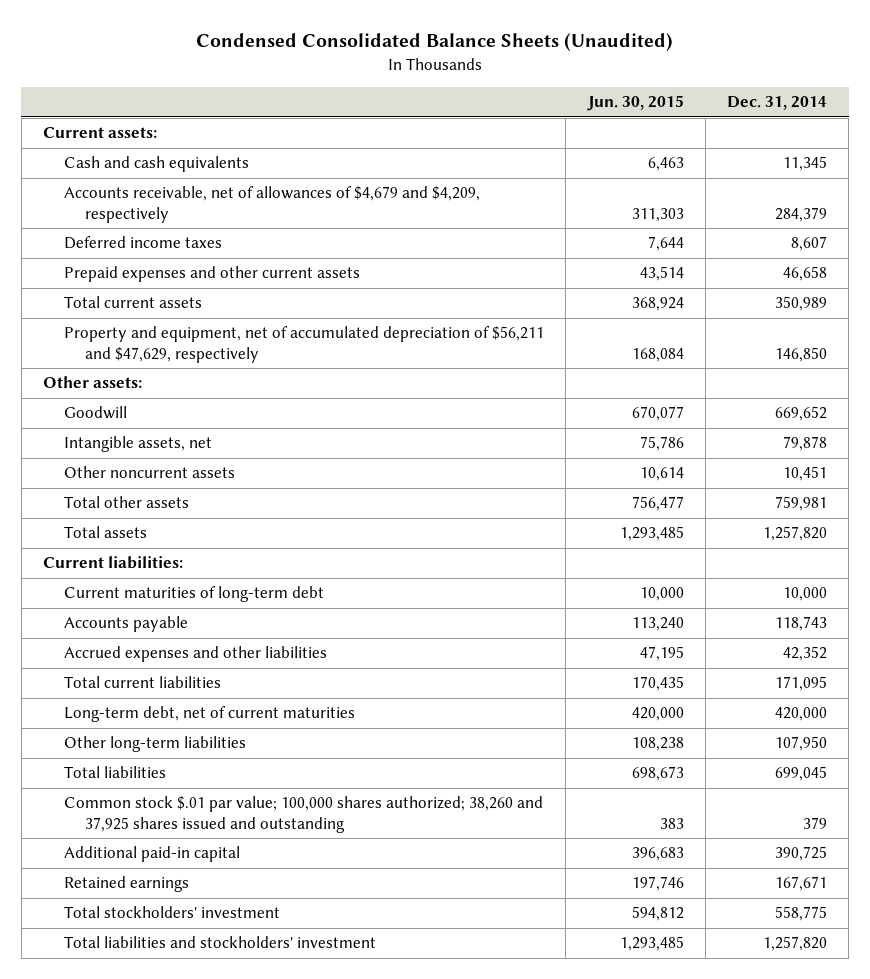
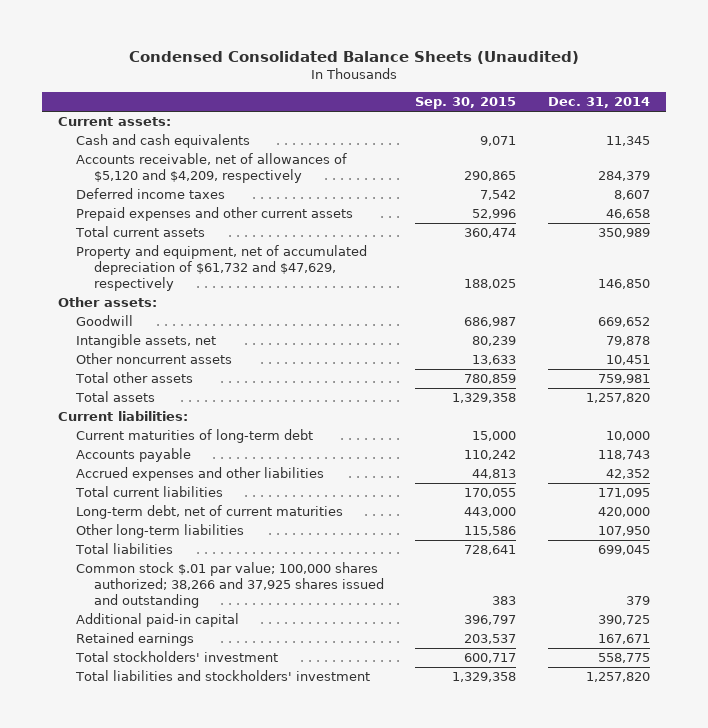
- | Jun. 30, 2015 | Dec. 31, 2014
+ | Sep. 30, 2015 | Dec. 31, 2014
- Accounts receivable, net of allowances of $4,679 and $4,209, respectively | 311,303 | 284,379
+ Accounts receivable, net of allowances of $5,120 and $4,209, respectively | 290,865 | 284,379
- Property and equipment, net of accumulated depreciation of $56,211 and $47,629, respectively | 168,084 | 146,850
+ Property and equipment, net of accumulated depreciation of $61,732 and $47,629, respectively | 188,025 | 146,850
- Common stock $.01 par value; 100,000 shares authorized; 38,260 and 37,925 shares issued and outstanding | 383 | 379
+ Common stock $.01 par value; 100,000 shares authorized; 38,266 and 37,925 shares issued and outstanding | 383 | 379

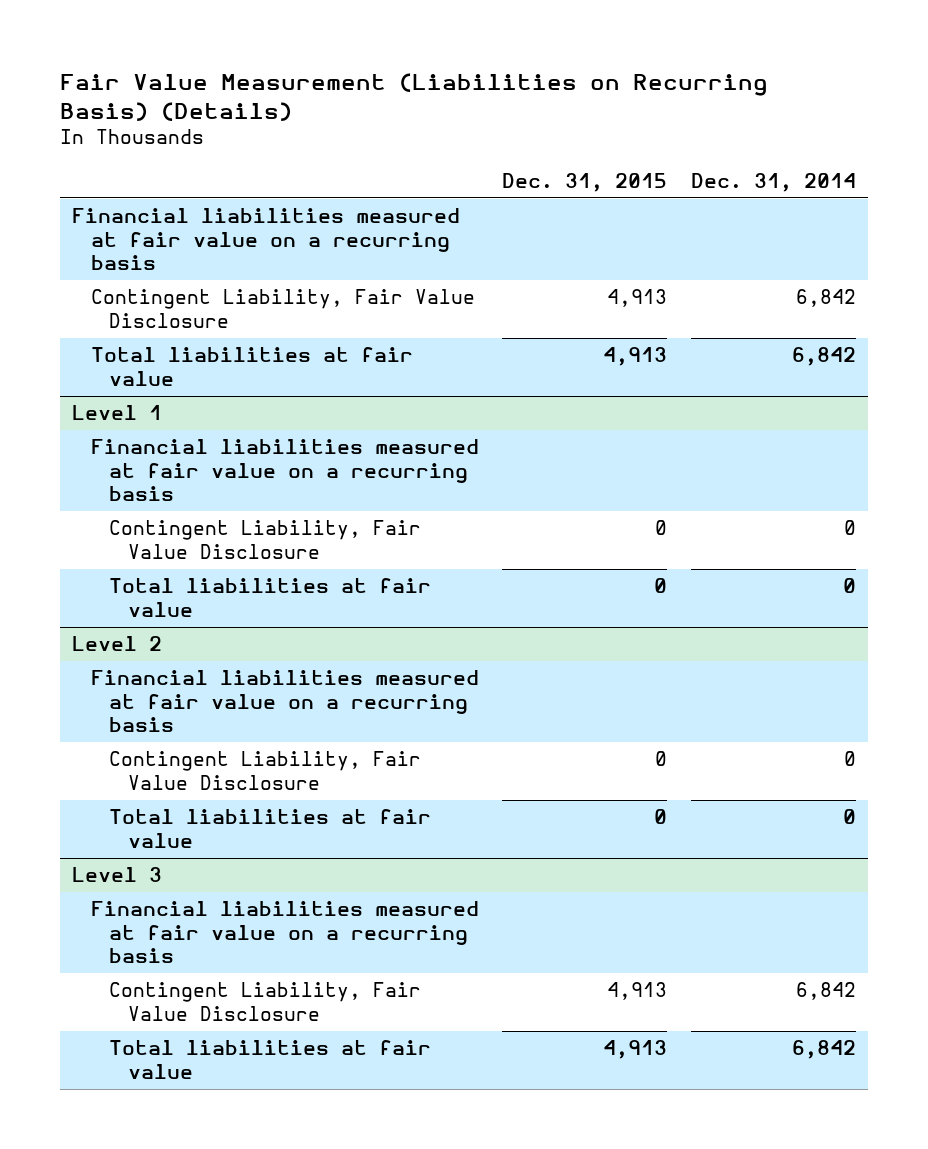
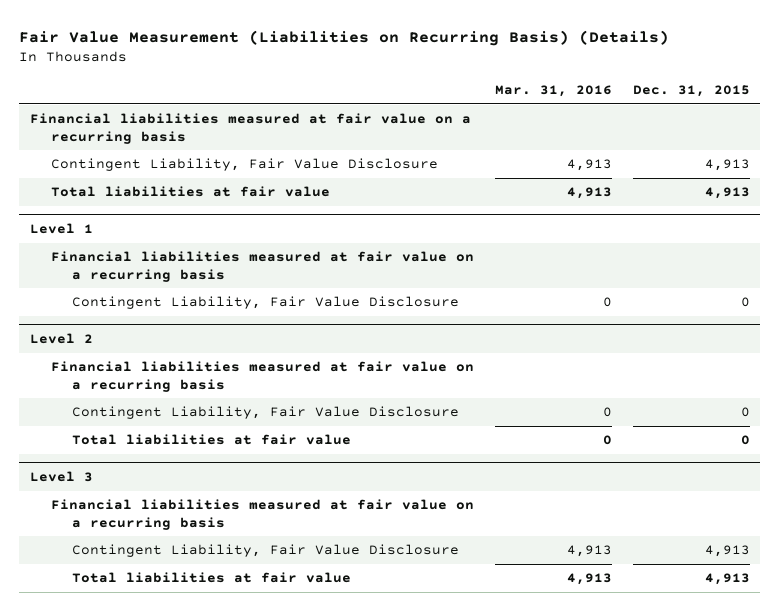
- | Dec. 31, 2015 | Dec. 31, 2014
+ | Mar. 31, 2016 | Dec. 31, 2015
@ Level 1
- Total liabilities at fair value | 0 | 0

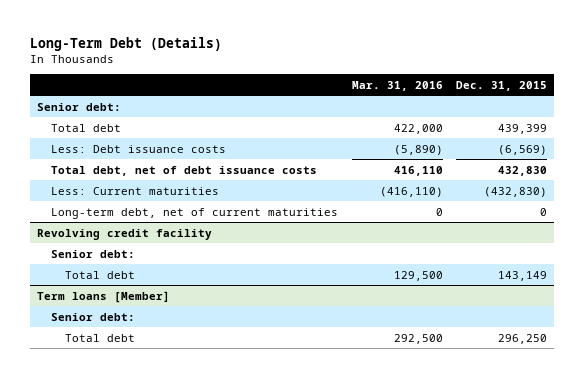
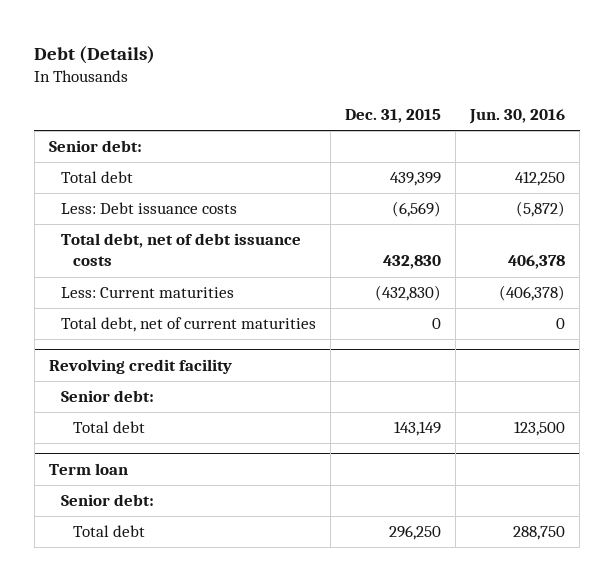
- Long-Term Debt (Details)
+ Debt (Details)
- | Mar. 31, 2016 | Dec. 31, 2015
+ | Dec. 31, 2015 | Jun. 30, 2016
- Long-term debt, net of current maturities | 0 | 0
+ Total debt, net of current maturities | 0 | 0
- Term loans [Member]
+ Term loan

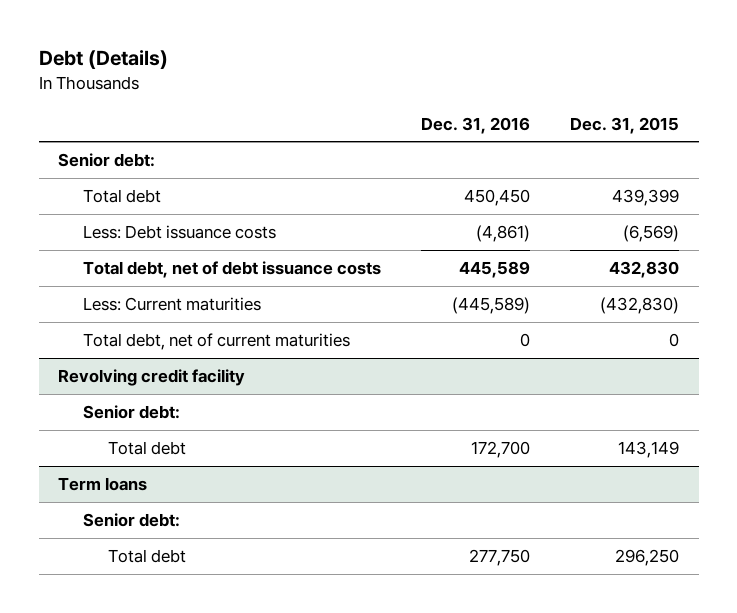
- | Dec. 31, 2015 | Jun. 30, 2016
+ | Dec. 31, 2016 | Dec. 31, 2015
- Term loan
+ Term loans

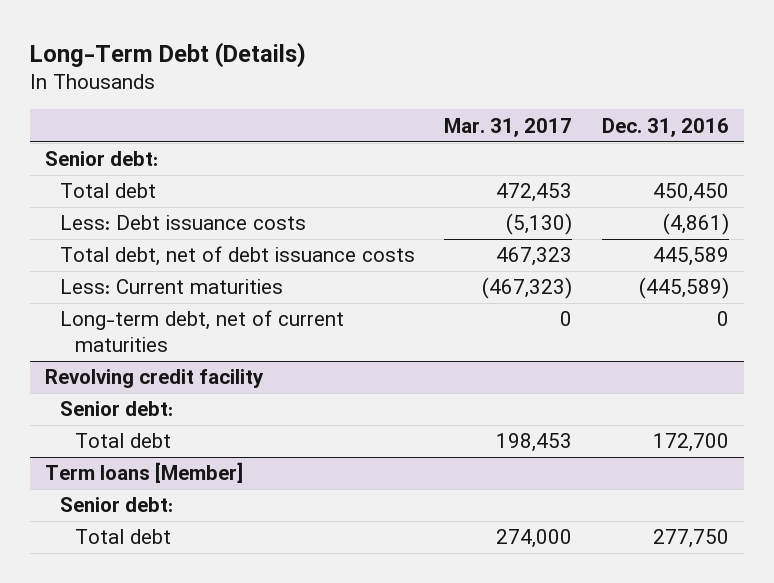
- Debt (Details)
+ Long-Term Debt (Details)
- | Dec. 31, 2016 | Dec. 31, 2015
+ | Mar. 31, 2017 | Dec. 31, 2016
- Total debt, net of current maturities | 0 | 0
+ Long-term debt, net of current maturities | 0 | 0
- Term loans
+ Term loans [Member]

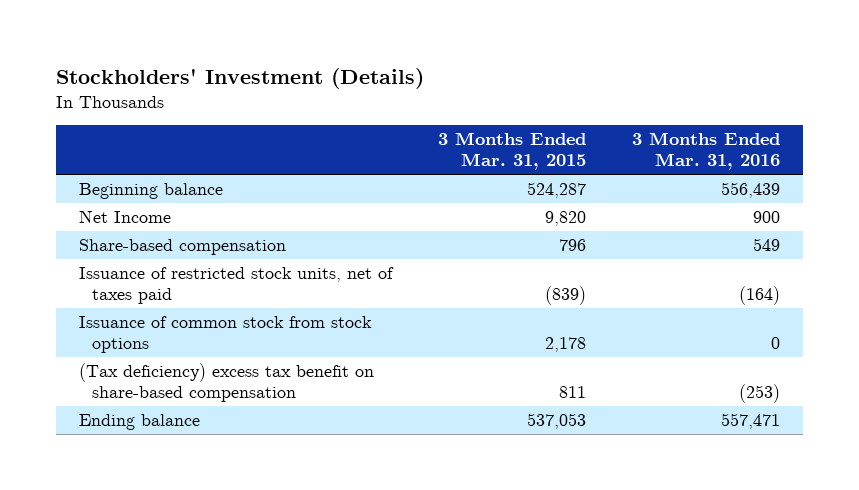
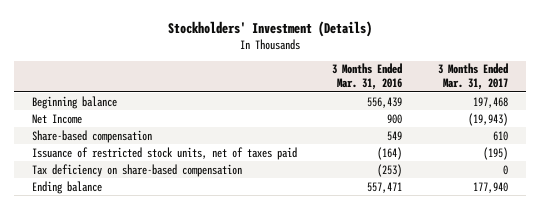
- | 3 Months Ended Mar. 31, 2015 | 3 Months Ended Mar. 31, 2016
+ | 3 Months Ended Mar. 31, 2016 | 3 Months Ended Mar. 31, 2017
- Issuance of common stock from stock options | 2,178 | 0
- (Tax deficiency) excess tax benefit on share-based compensation | 811 | (253)
+ Tax deficiency on share-based compensation | (253) | 0

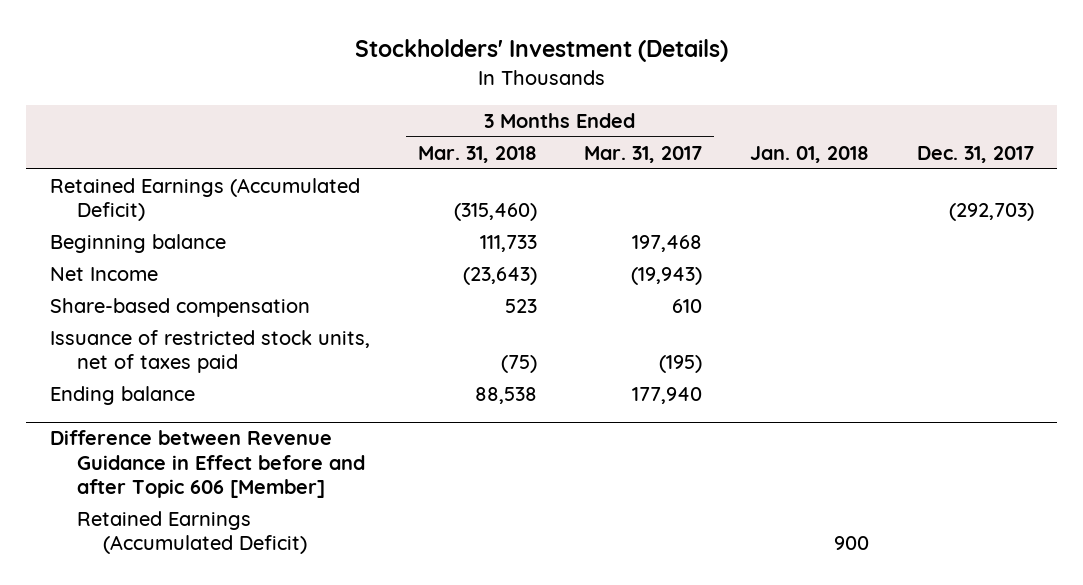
- | 3 Months Ended Mar. 31, 2016 | 3 Months Ended Mar. 31, 2017
+ | 3 Months Ended Mar. 31, 2018 | 3 Months Ended Mar. 31, 2017 | Jan. 01, 2018 | Dec. 31, 2017
+ Retained Earnings (Accumulated Deficit) | (315,460) | | | (292,703)
- Tax deficiency on share-based compensation | (253) | 0
+ Difference between Revenue Guidance in Effect before and after Topic 606 [Member]
+ Retained Earnings (Accumulated Deficit) | | | 900 |

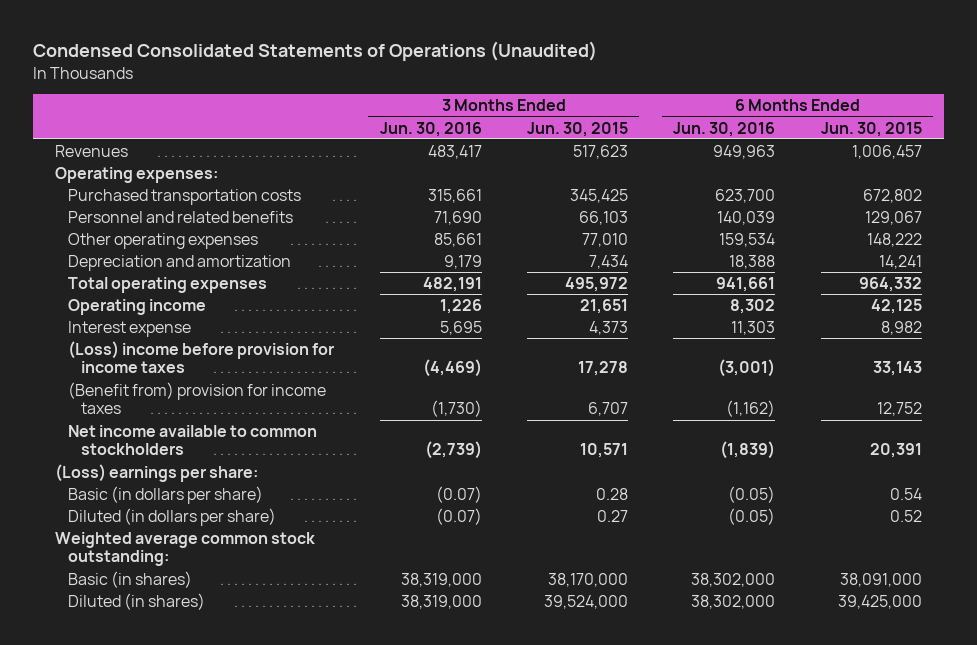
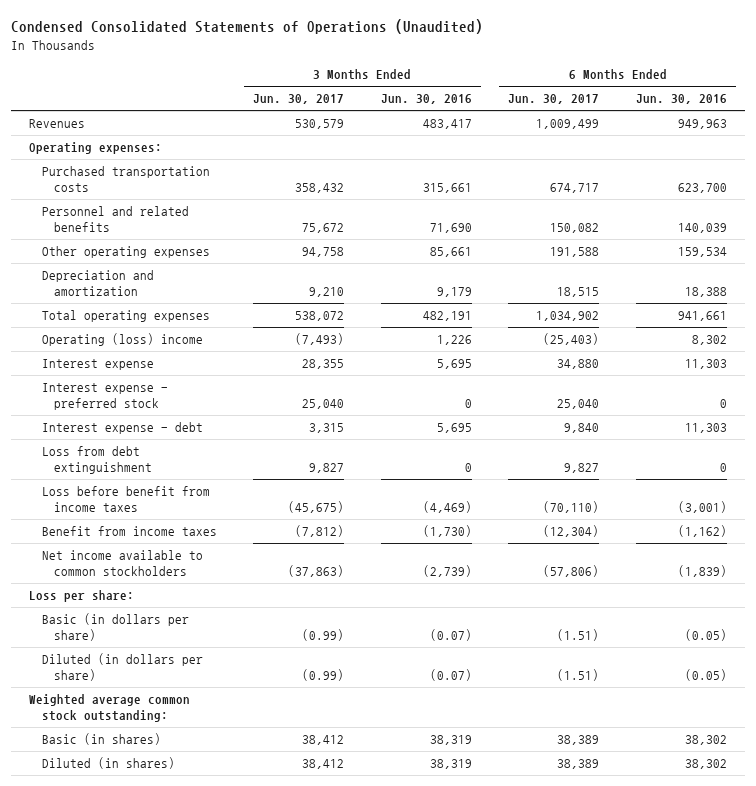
- | 3 Months Ended Jun. 30, 2016 | 3 Months Ended Jun. 30, 2015 | 6 Months Ended Jun. 30, 2016 | 6 Months Ended Jun. 30, 2015
+ | 3 Months Ended Jun. 30, 2017 | 3 Months Ended Jun. 30, 2016 | 6 Months Ended Jun. 30, 2017 | 6 Months Ended Jun. 30, 2016
- Operating income | 1,226 | 21,651 | 8,302 | 42,125
+ Operating (loss) income | (7,493) | 1,226 | (25,403) | 8,302
- (Loss) income before provision for income taxes | (4,469) | 17,278 | (3,001) | 33,143
- (Benefit from) provision for income taxes | (1,730) | 6,707 | (1,162) | 12,752
+ Interest expense - preferred stock | 25,040 | 0 | 25,040 | 0
+ Interest expense - debt | 3,315 | 5,695 | 9,840 | 11,303
+ Loss from debt extinguishment | 9,827 | 0 | 9,827 | 0
+ Loss before benefit from income taxes | (45,675) | (4,469) | (70,110) | (3,001)
+ Benefit from income taxes | (7,812) | (1,730) | (12,304) | (1,162)
- (Loss) earnings per share:
+ Loss per share:
- Basic (in shares) | 38,319,000 | 38,170,000 | 38,302,000 | 38,091,000
- Diluted (in shares) | 38,319,000 | 39,524,000 | 38,302,000 | 39,425,000
+ Basic (in shares) | 38,412 | 38,319 | 38,389 | 38,302
+ Diluted (in shares) | 38,412 | 38,319 | 38,389 | 38,302

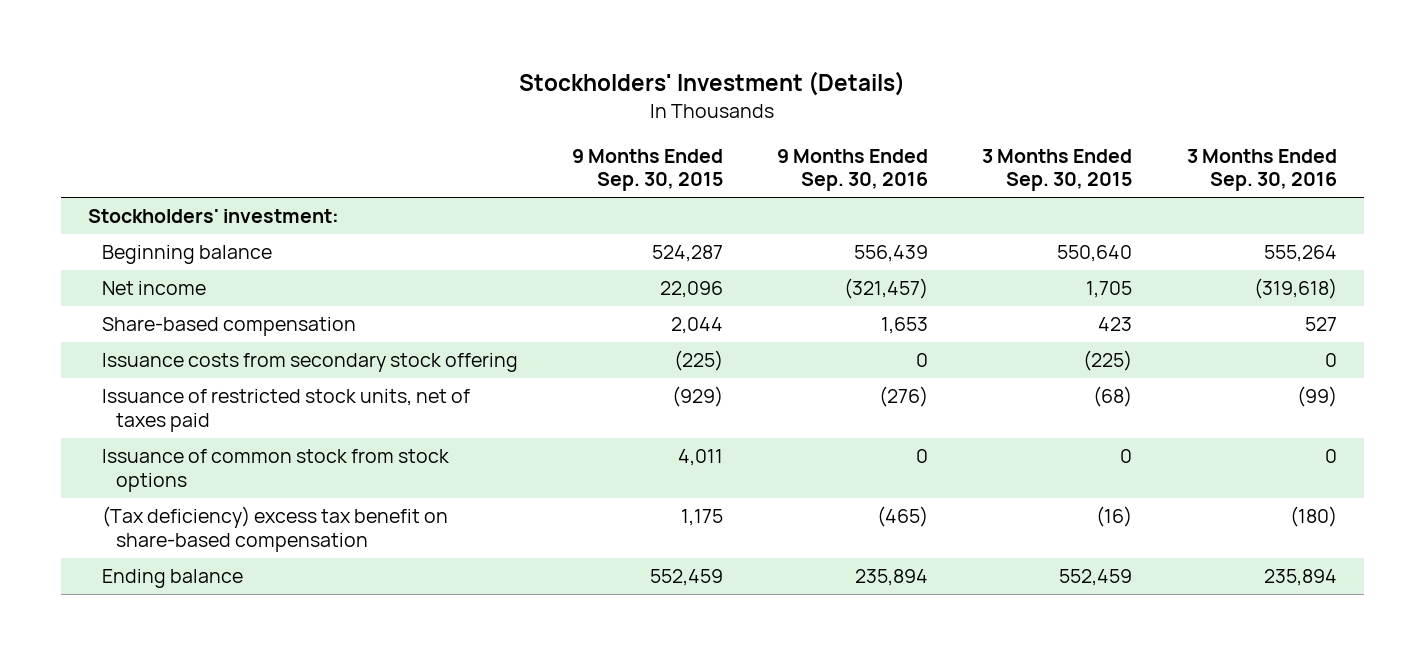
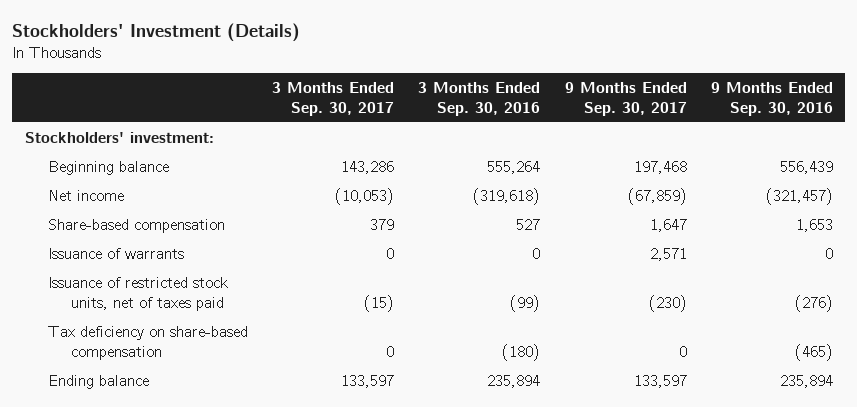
- | 9 Months Ended Sep. 30, 2015 | 9 Months Ended Sep. 30, 2016 | 3 Months Ended Sep. 30, 2015 | 3 Months Ended Sep. 30, 2016
+ | 3 Months Ended Sep. 30, 2017 | 3 Months Ended Sep. 30, 2016 | 9 Months Ended Sep. 30, 2017 | 9 Months Ended Sep. 30, 2016
- Issuance costs from secondary stock offering | (225) | 0 | (225) | 0
+ Issuance of warrants | 0 | 0 | 2,571 | 0
- Issuance of common stock from stock options | 4,011 | 0 | 0 | 0
- (Tax deficiency) excess tax benefit on share-based compensation | 1,175 | (465) | (16) | (180)
+ Tax deficiency on share-based compensation | 0 | (180) | 0 | (465)

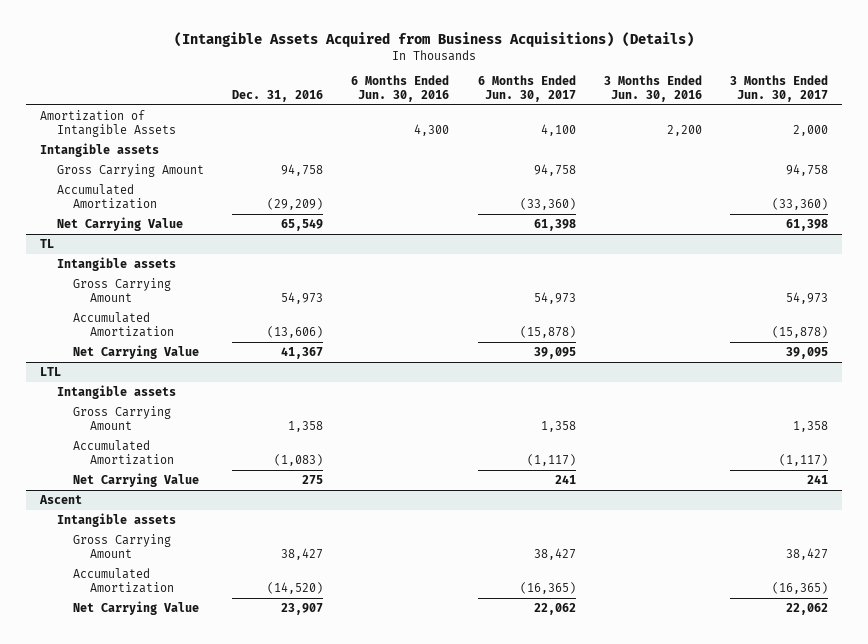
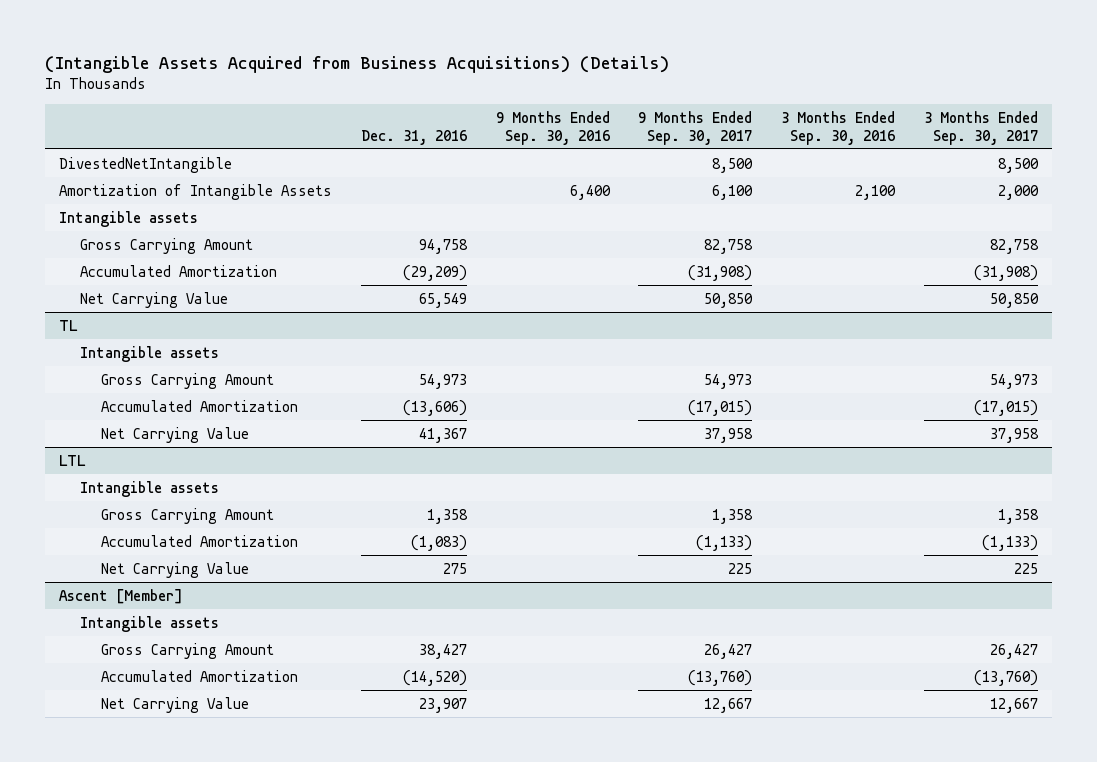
- | Dec. 31, 2016 | 6 Months Ended Jun. 30, 2016 | 6 Months Ended Jun. 30, 2017 | 3 Months Ended Jun. 30, 2016 | 3 Months Ended Jun. 30, 2017
+ | Dec. 31, 2016 | 9 Months Ended Sep. 30, 2016 | 9 Months Ended Sep. 30, 2017 | 3 Months Ended Sep. 30, 2016 | 3 Months Ended Sep. 30, 2017
+ DivestedNetIntangible | | | 8,500 | | 8,500
- Ascent
+ Ascent [Member]

